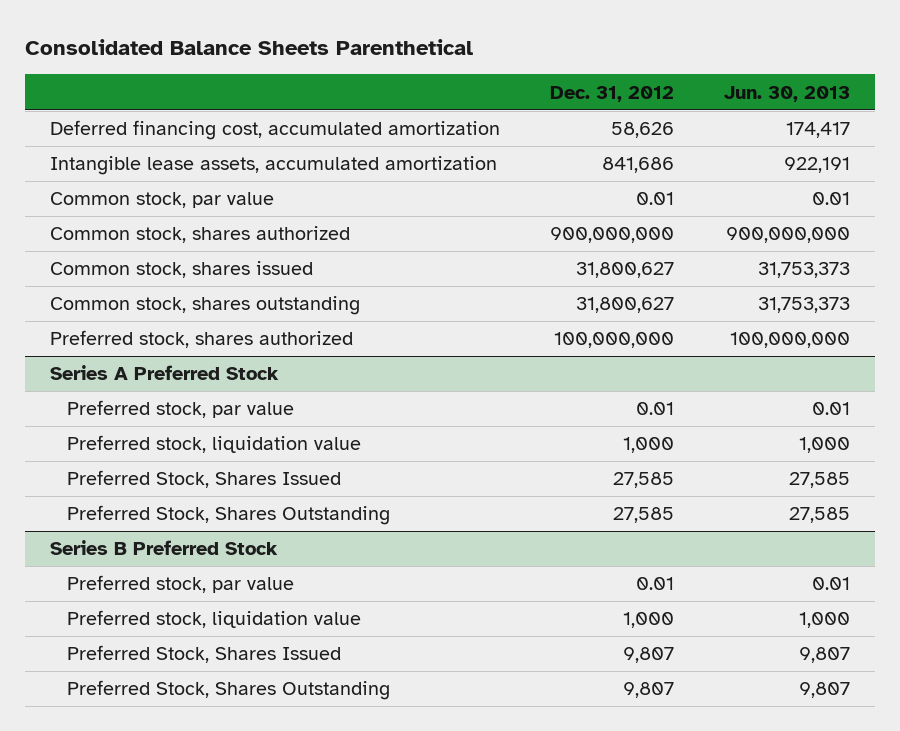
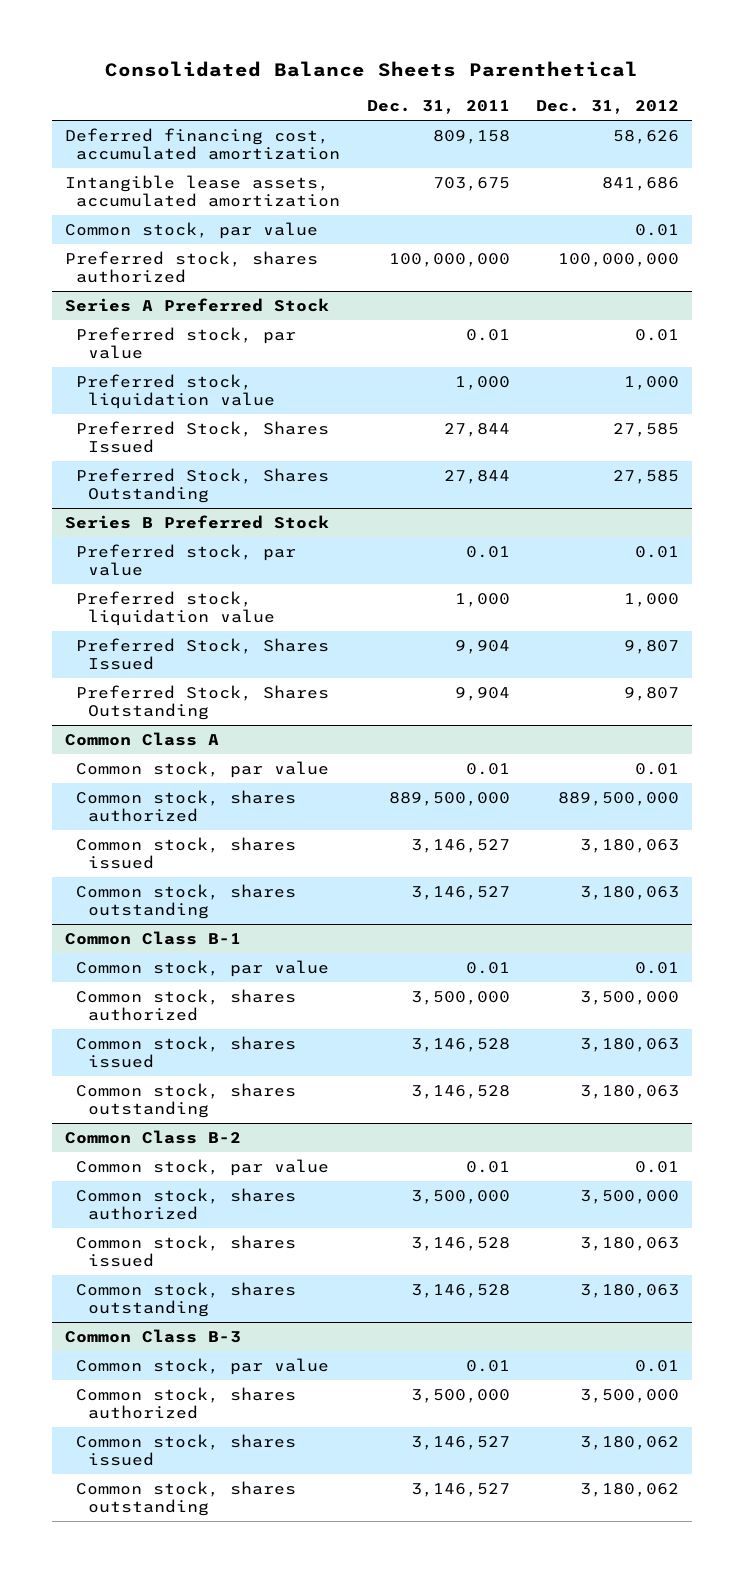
- | Dec. 31, 2012 | Jun. 30, 2013
+ | Dec. 31, 2011 | Dec. 31, 2012
- Common stock, shares authorized | 900,000,000 | 900,000,000
- Common stock, shares issued | 31,800,627 | 31,753,373
- Common stock, shares outstanding | 31,800,627 | 31,753,373
+ Common Class A
+ Common stock, par value | 0.01 | 0.01
+ Common stock, shares authorized | 889,500,000 | 889,500,000
+ Common stock, shares issued | 3,146,527 | 3,180,063
+ Common stock, shares outstanding | 3,146,527 | 3,180,063
+ Common Class B-1
+ Common stock, par value | 0.01 | 0.01
+ Common stock, shares authorized | 3,500,000 | 3,500,000
+ Common stock, shares issued | 3,146,528 | 3,180,063
+ Common stock, shares outstanding | 3,146,528 | 3,180,063
+ Common Class B-2
+ Common stock, par value | 0.01 | 0.01
+ Common stock, shares authorized | 3,500,000 | 3,500,000
+ Common stock, shares issued | 3,146,528 | 3,180,063
+ Common stock, shares outstanding | 3,146,528 | 3,180,063
+ Common Class B-3
+ Common stock, par value | 0.01 | 0.01
+ Common stock, shares authorized | 3,500,000 | 3,500,000
+ Common stock, shares issued | 3,146,527 | 3,180,062
+ Common stock, shares outstanding | 3,146,527 | 3,180,062

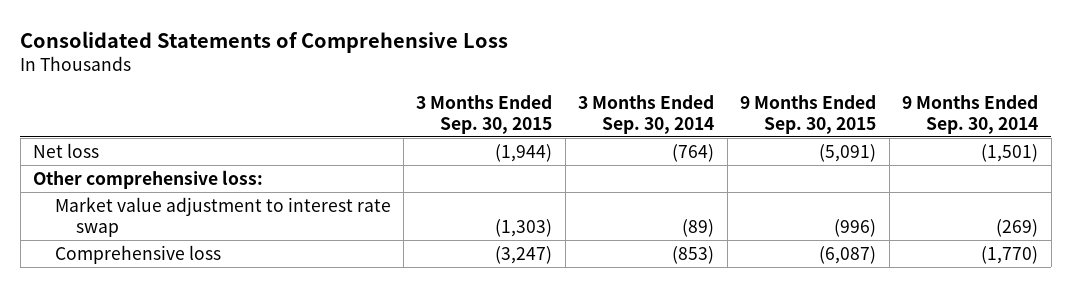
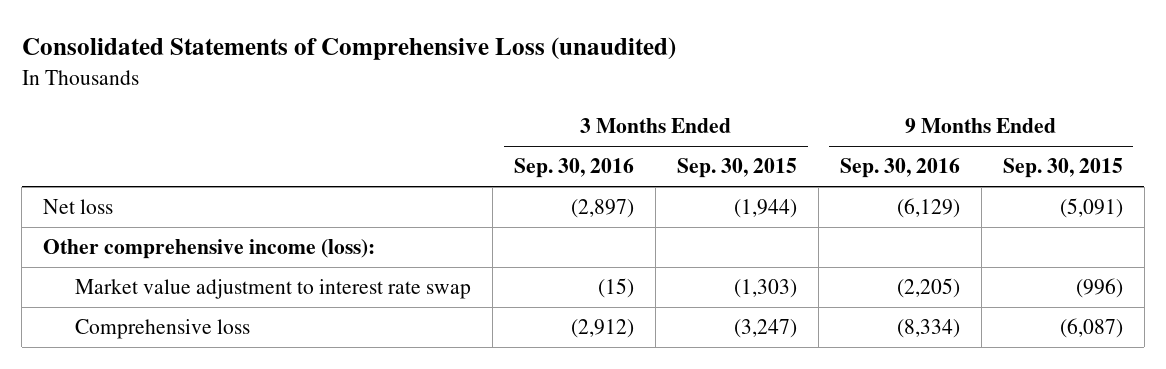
- Consolidated Statements of Comprehensive Loss
+ Consolidated Statements of Comprehensive Loss (unaudited)
- | 3 Months Ended Sep. 30, 2015 | 3 Months Ended Sep. 30, 2014 | 9 Months Ended Sep. 30, 2015 | 9 Months Ended Sep. 30, 2014
+ | 3 Months Ended Sep. 30, 2016 | 3 Months Ended Sep. 30, 2015 | 9 Months Ended Sep. 30, 2016 | 9 Months Ended Sep. 30, 2015
- Other comprehensive loss:
+ Other comprehensive income (loss):

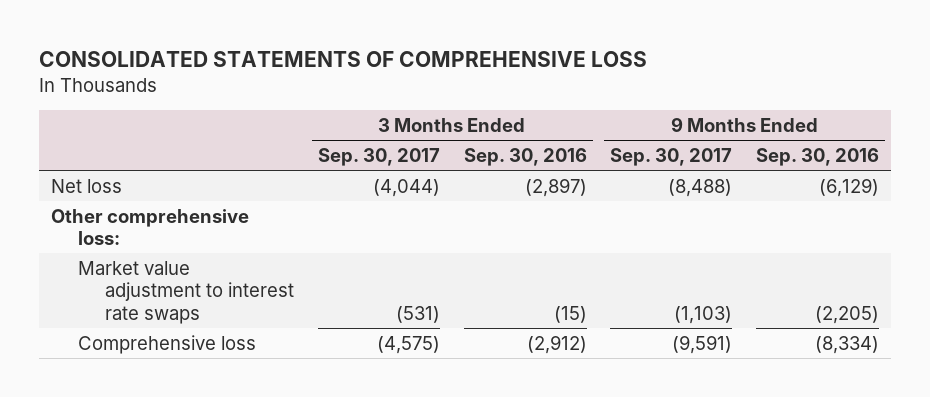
- Consolidated Statements of Comprehensive Loss (unaudited)
+ CONSOLIDATED STATEMENTS OF COMPREHENSIVE LOSS
- | 3 Months Ended Sep. 30, 2016 | 3 Months Ended Sep. 30, 2015 | 9 Months Ended Sep. 30, 2016 | 9 Months Ended Sep. 30, 2015
+ | 3 Months Ended Sep. 30, 2017 | 3 Months Ended Sep. 30, 2016 | 9 Months Ended Sep. 30, 2017 | 9 Months Ended Sep. 30, 2016
- Other comprehensive income (loss):
- Market value adjustment to interest rate swap | (15) | (1,303) | (2,205) | (996)
+ Other comprehensive loss:
+ Market value adjustment to interest rate swaps | (531) | (15) | (1,103) | (2,205)

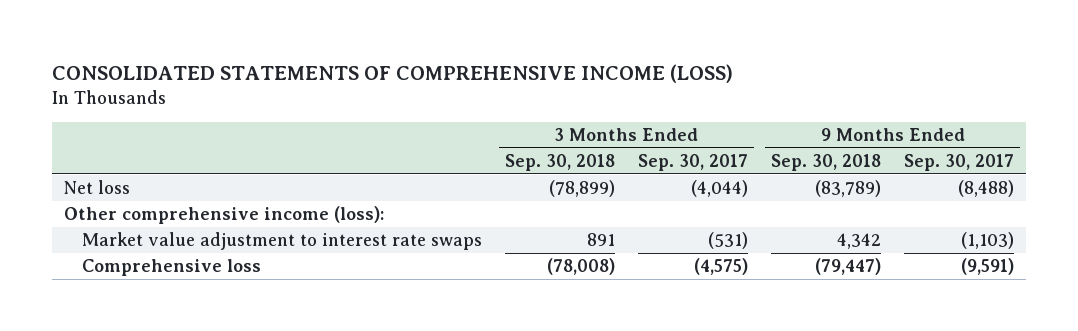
- CONSOLIDATED STATEMENTS OF COMPREHENSIVE LOSS
+ CONSOLIDATED STATEMENTS OF COMPREHENSIVE INCOME (LOSS)
- | 3 Months Ended Sep. 30, 2017 | 3 Months Ended Sep. 30, 2016 | 9 Months Ended Sep. 30, 2017 | 9 Months Ended Sep. 30, 2016
+ | 3 Months Ended Sep. 30, 2018 | 3 Months Ended Sep. 30, 2017 | 9 Months Ended Sep. 30, 2018 | 9 Months Ended Sep. 30, 2017
- Other comprehensive loss:
+ Other comprehensive income (loss):

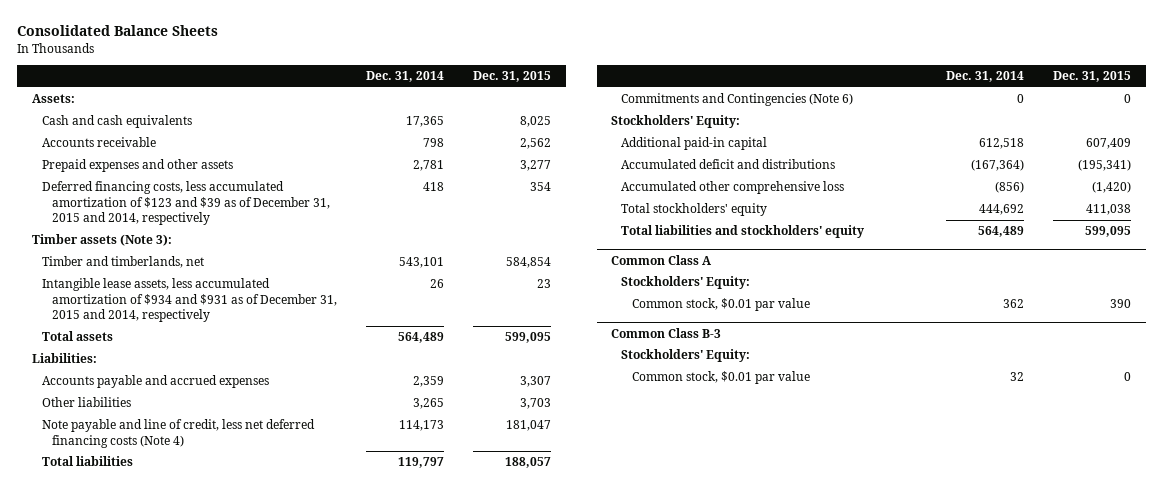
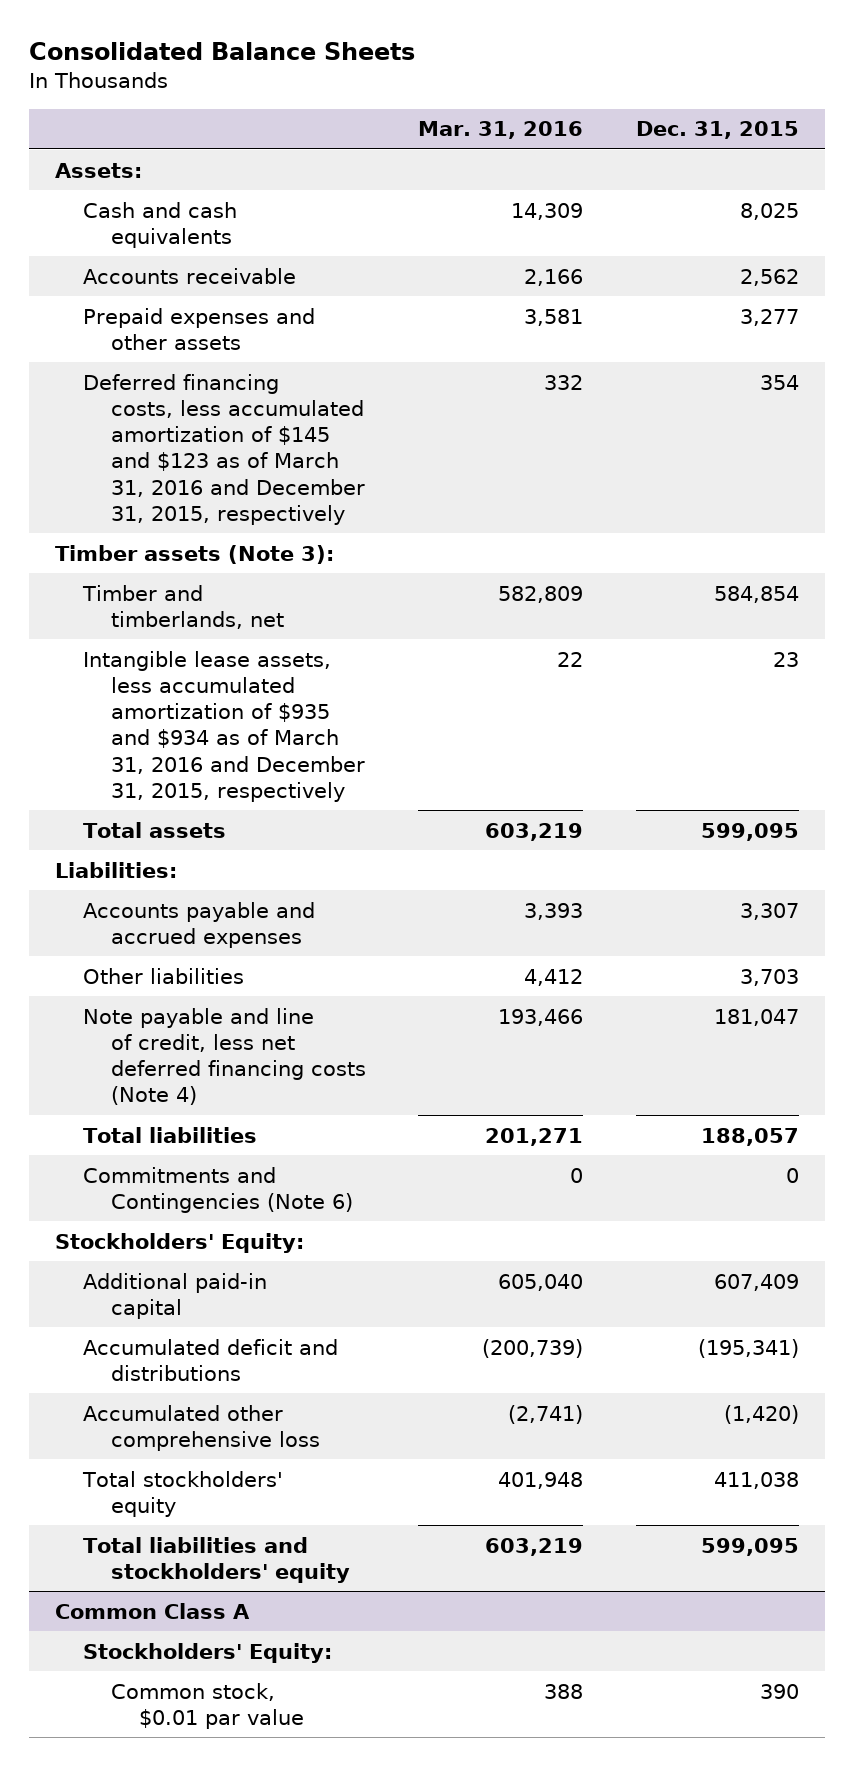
- | Dec. 31, 2014 | Dec. 31, 2015
+ | Mar. 31, 2016 | Dec. 31, 2015
- Deferred financing costs, less accumulated amortization of $123 and $39 as of December 31, 2015 and 2014, respectively | 418 | 354
+ Deferred financing costs, less accumulated amortization of $145 and $123 as of March 31, 2016 and December 31, 2015, respectively | 332 | 354
- Intangible lease assets, less accumulated amortization of $934 and $931 as of December 31, 2015 and 2014, respectively | 26 | 23
+ Intangible lease assets, less accumulated amortization of $935 and $934 as of March 31, 2016 and December 31, 2015, respectively | 22 | 23
- Common Class B-3
- Stockholders' Equity:
- Common stock, $0.01 par value | 32 | 0

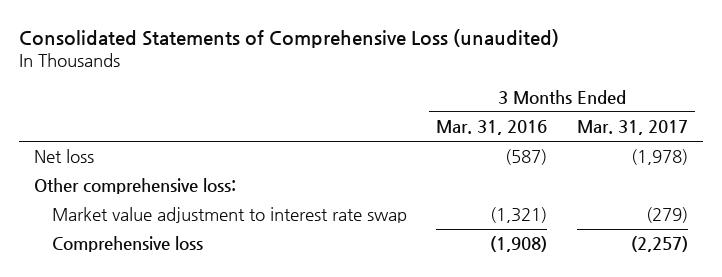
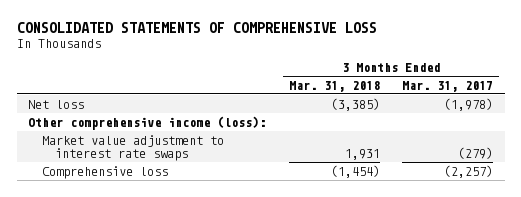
- Consolidated Statements of Comprehensive Loss (unaudited)
+ CONSOLIDATED STATEMENTS OF COMPREHENSIVE LOSS
- | 3 Months Ended Mar. 31, 2016 | 3 Months Ended Mar. 31, 2017
+ | 3 Months Ended Mar. 31, 2018 | 3 Months Ended Mar. 31, 2017
- Other comprehensive loss:
- Market value adjustment to interest rate swap | (1,321) | (279)
+ Other comprehensive income (loss):
+ Market value adjustment to interest rate swaps | 1,931 | (279)

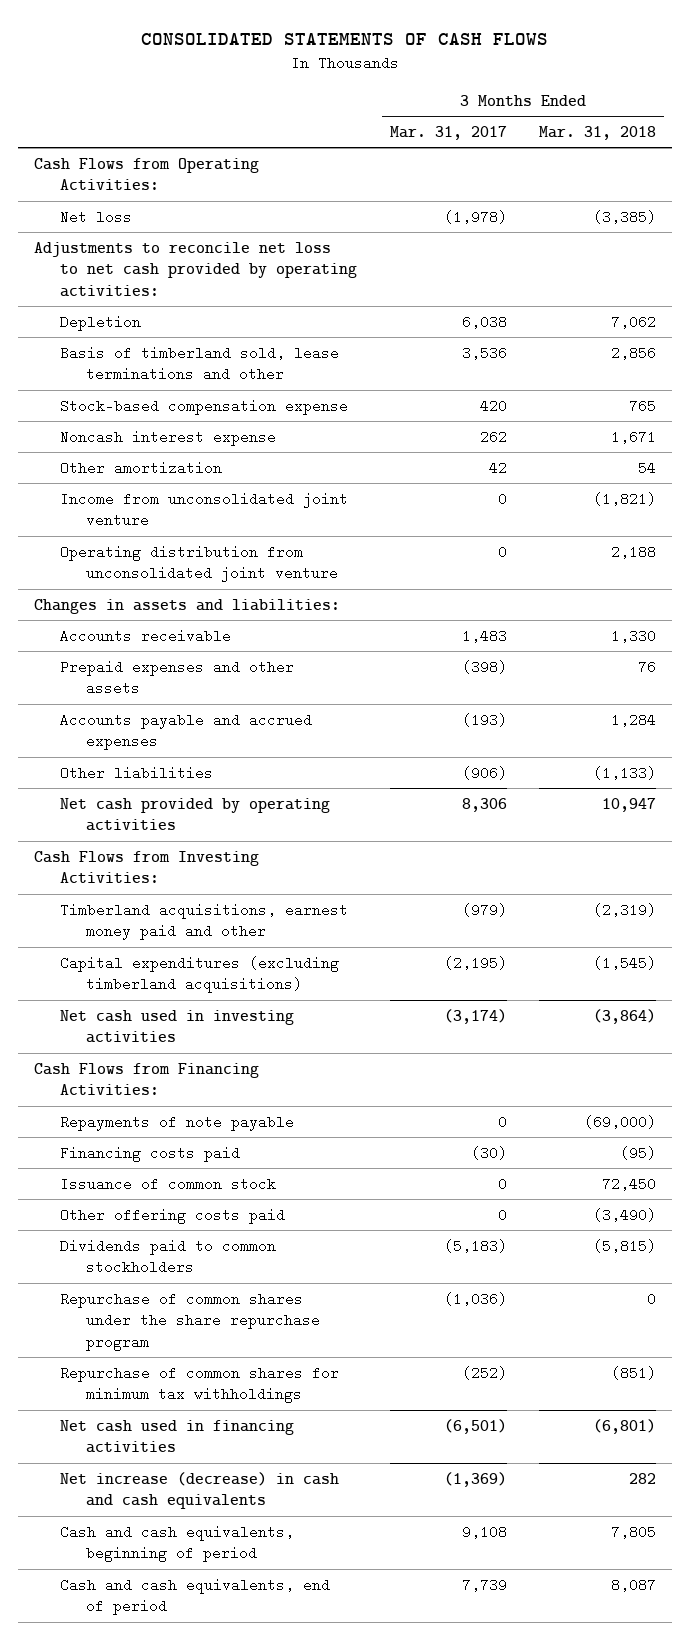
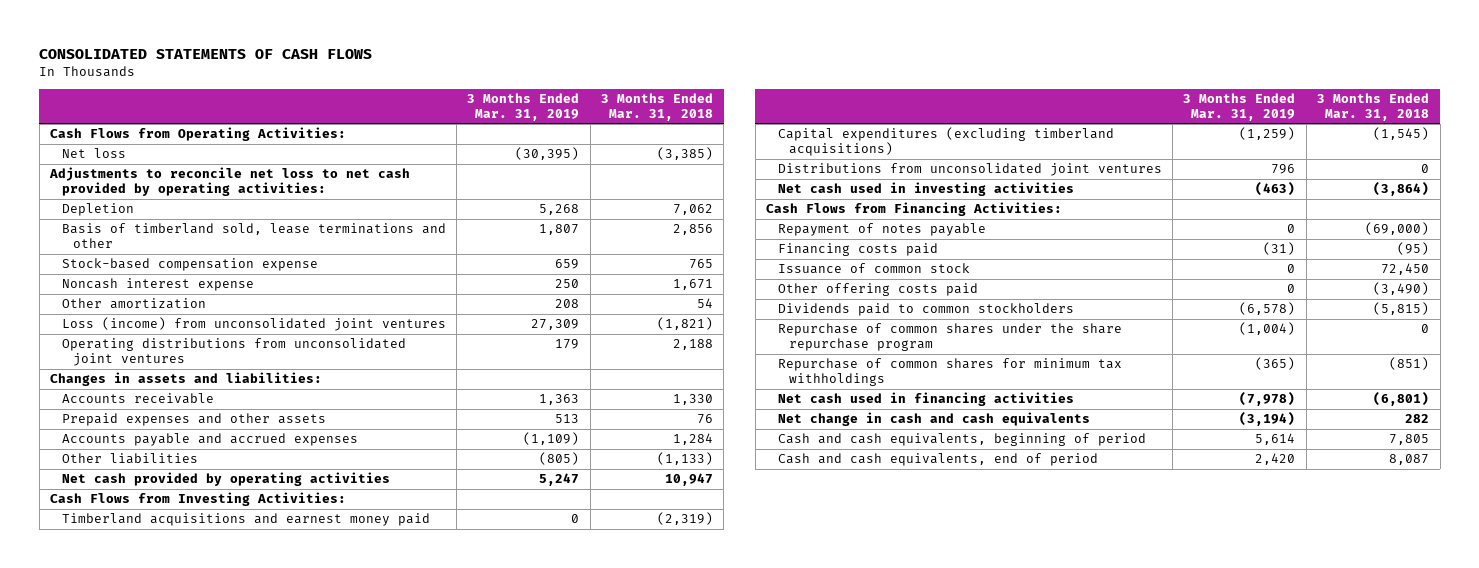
- | 3 Months Ended Mar. 31, 2017 | 3 Months Ended Mar. 31, 2018
+ | 3 Months Ended Mar. 31, 2019 | 3 Months Ended Mar. 31, 2018
- Income from unconsolidated joint venture | 0 | (1,821)
- Operating distribution from unconsolidated joint venture | 0 | 2,188
+ Loss (income) from unconsolidated joint ventures | 27,309 | (1,821)
+ Operating distributions from unconsolidated joint ventures | 179 | 2,188
- Timberland acquisitions, earnest money paid and other | (979) | (2,319)
+ Timberland acquisitions and earnest money paid | 0 | (2,319)
+ Distributions from unconsolidated joint ventures | 796 | 0
- Repayments of note payable | 0 | (69,000)
+ Repayment of notes payable | 0 | (69,000)
- Net increase (decrease) in cash and cash equivalents | (1,369) | 282
+ Net change in cash and cash equivalents | (3,194) | 282

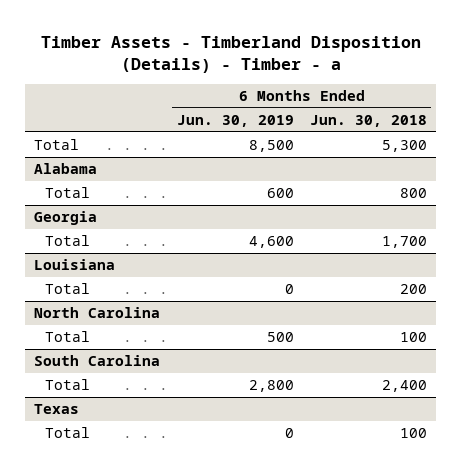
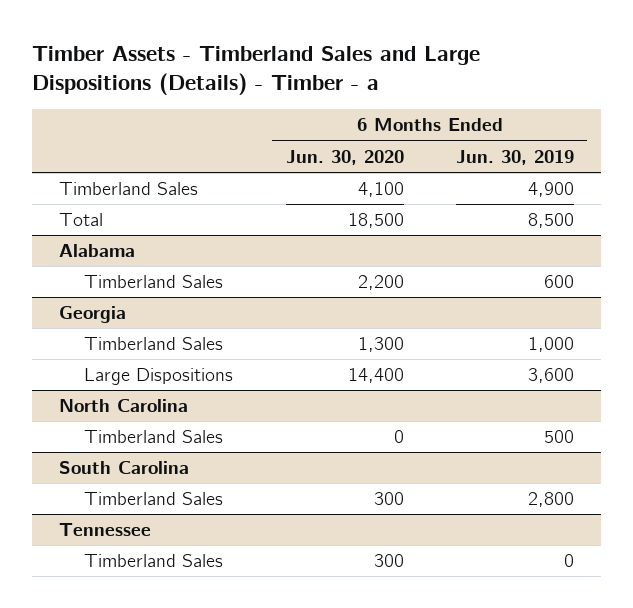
- Timber Assets - Timberland Disposition (Details) - Timber - a
+ Timber Assets - Timberland Sales and Large Dispositions (Details) - Timber - a
- | 6 Months Ended Jun. 30, 2019 | 6 Months Ended Jun. 30, 2018
+ | 6 Months Ended Jun. 30, 2020 | 6 Months Ended Jun. 30, 2019
+ Timberland Sales | 4,100 | 4,900
@ Alabama
- Total | 600 | 800
+ Timberland Sales | 2,200 | 600
@ Georgia
- Total | 4,600 | 1,700
- Louisiana
- Total | 0 | 200
@ Georgia
+ Timberland Sales | 1,300 | 1,000
+ Large Dispositions | 14,400 | 3,600
@ North Carolina
- Total | 500 | 100
+ Timberland Sales | 0 | 500
@ South Carolina
- Total | 2,800 | 2,400
- Texas
- Total | 0 | 100
@ South Carolina
+ Timberland Sales | 300 | 2,800
+ Tennessee
+ Timberland Sales | 300 | 0

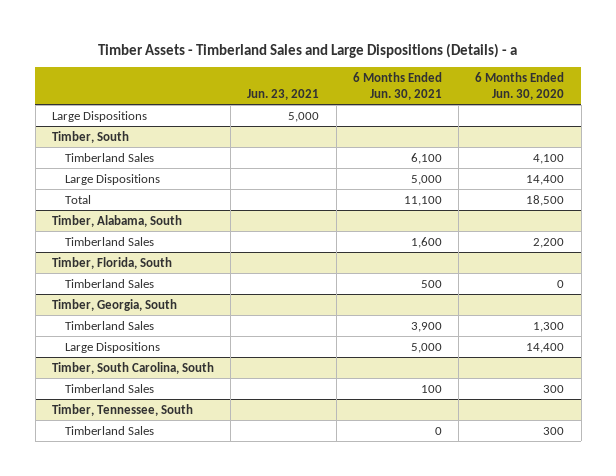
- Timber Assets - Timberland Sales and Large Dispositions (Details) - Timber - a
+ Timber Assets - Timberland Sales and Large Dispositions (Details) - a
- | 6 Months Ended Jun. 30, 2020 | 6 Months Ended Jun. 30, 2019
+ | Jun. 23, 2021 | 6 Months Ended Jun. 30, 2021 | 6 Months Ended Jun. 30, 2020
+ Large Dispositions | 5,000 | |
+ Timber, South
+ Large Dispositions | | 5,000 | 14,400
- Alabama
+ Timber, Alabama, South
- Georgia
+ Timber, Florida, South
+ Timberland Sales | | 500 | 0
+ Timber, Georgia, South
- North Carolina
- Timberland Sales | 0 | 500
- South Carolina
+ Timber, South Carolina, South
- Tennessee
+ Timber, Tennessee, South

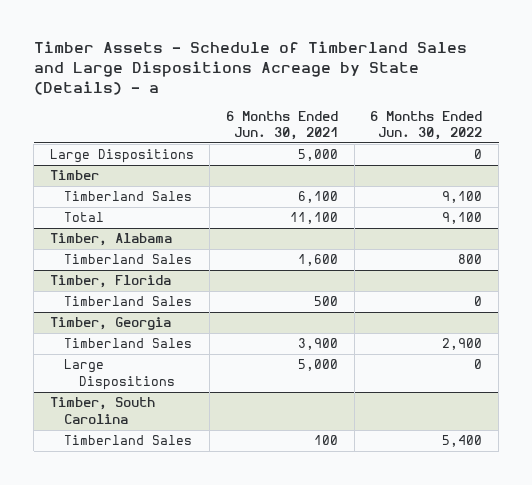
- Timber Assets - Timberland Sales and Large Dispositions (Details) - a
+ Timber Assets - Schedule of Timberland Sales and Large Dispositions Acreage by State (Details) - a
- | Jun. 23, 2021 | 6 Months Ended Jun. 30, 2021 | 6 Months Ended Jun. 30, 2020
+ | 6 Months Ended Jun. 30, 2021 | 6 Months Ended Jun. 30, 2022
- Large Dispositions | 5,000 | |
- Timber, South
- Timberland Sales | | 6,100 | 4,100
+ Timber
+ Timberland Sales | 6,100 | 9,100
- Timber, Alabama, South
+ Timber, Alabama
- Timber, Florida, South
+ Timber, Florida
- Timber, Georgia, South
+ Timber, Georgia
- Timber, South Carolina, South
+ Timber, South Carolina
- Timber, Tennessee, South
- Timberland Sales | | 0 | 300

